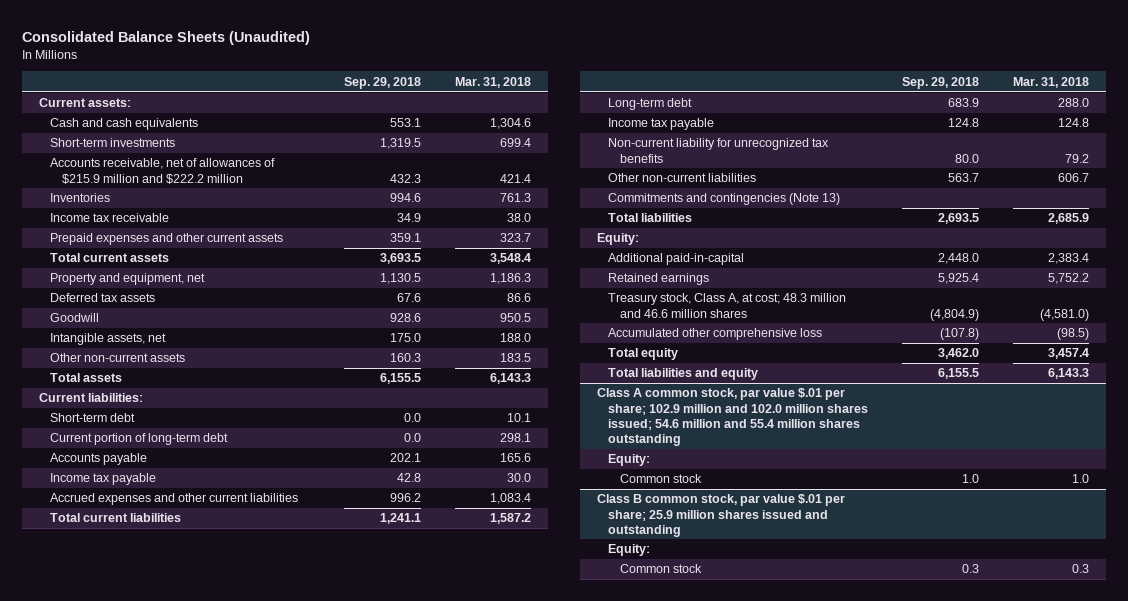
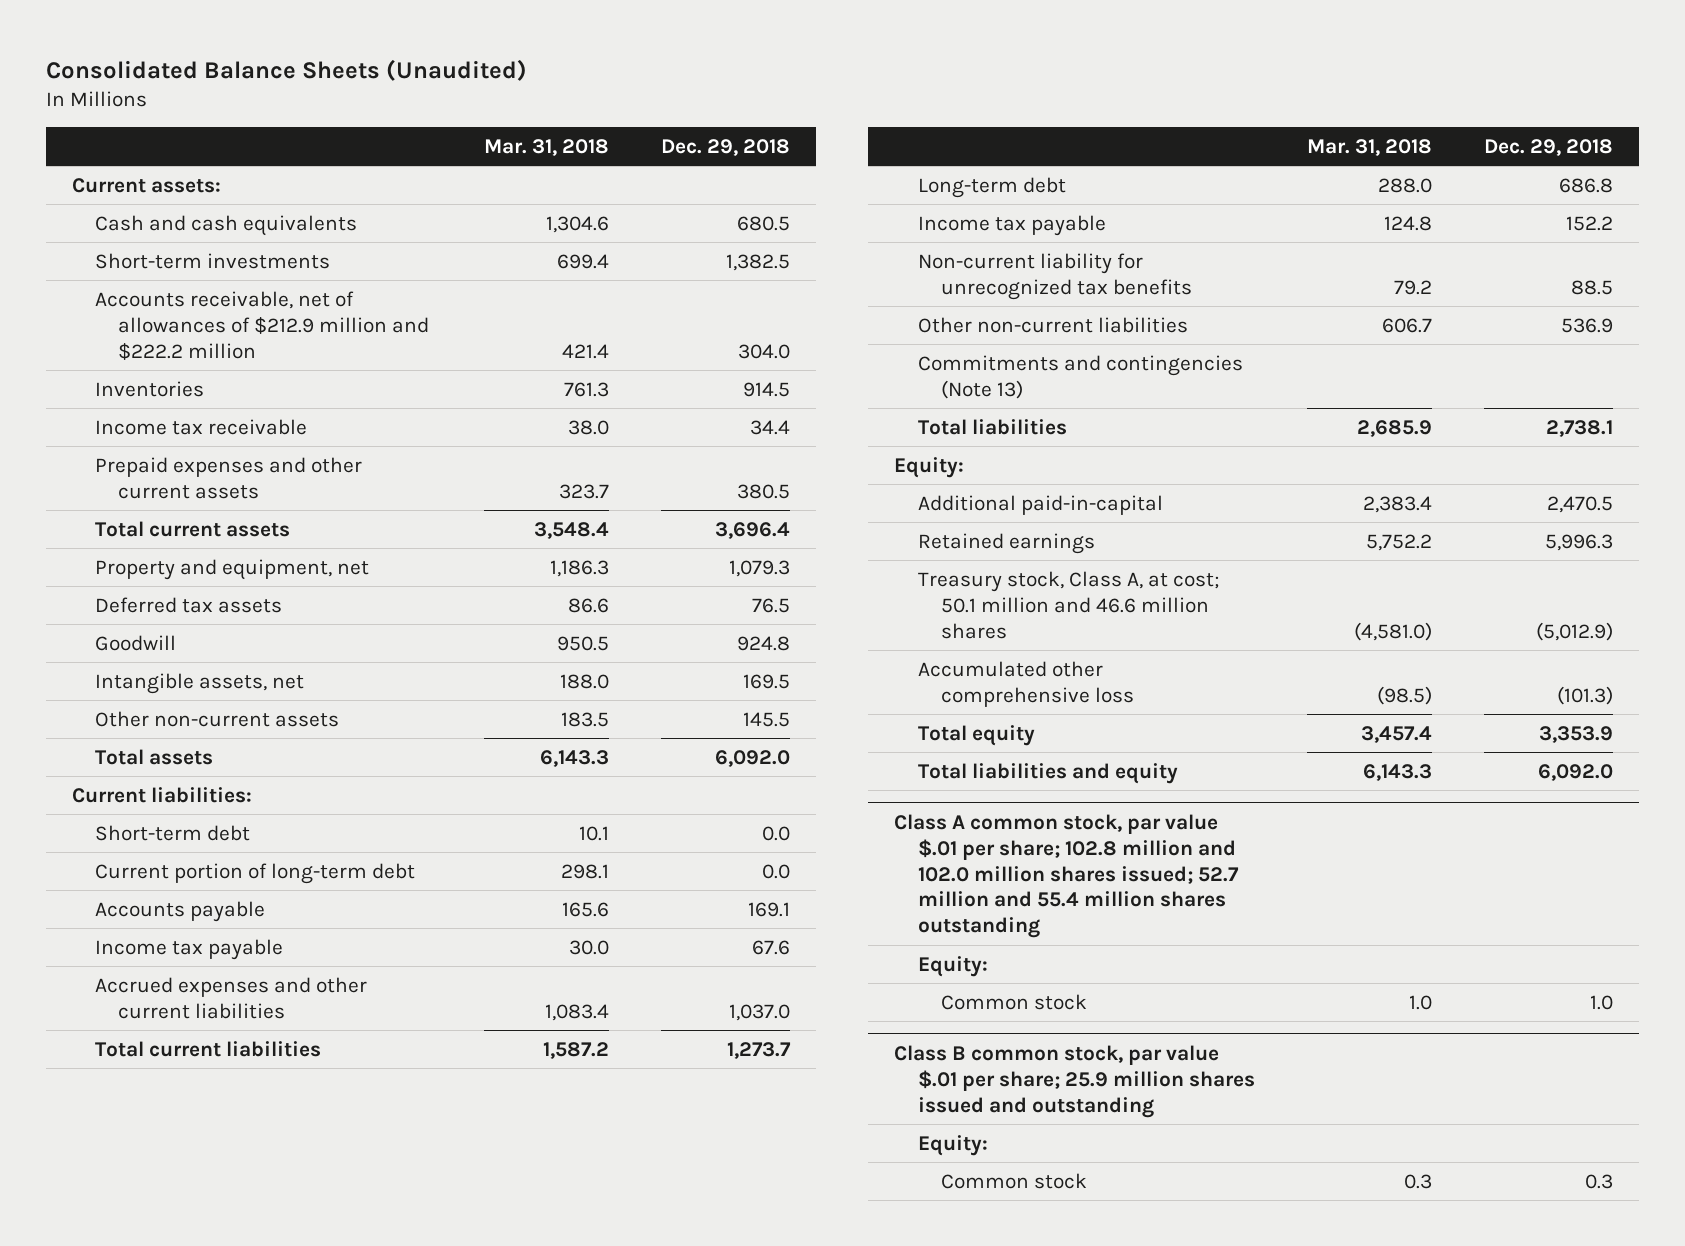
- | Sep. 29, 2018 | Mar. 31, 2018
+ | Mar. 31, 2018 | Dec. 29, 2018
- Accounts receivable, net of allowances of $215.9 million and $222.2 million | 432.3 | 421.4
+ Accounts receivable, net of allowances of $212.9 million and $222.2 million | 421.4 | 304.0
- Treasury stock, Class A, at cost; 48.3 million and 46.6 million shares | (4,804.9) | (4,581.0)
+ Treasury stock, Class A, at cost; 50.1 million and 46.6 million shares | (4,581.0) | (5,012.9)
- Class A common stock, par value $.01 per share; 102.9 million and 102.0 million shares issued; 54.6 million and 55.4 million shares outstanding
+ Class A common stock, par value $.01 per share; 102.8 million and 102.0 million shares issued; 52.7 million and 55.4 million shares outstanding

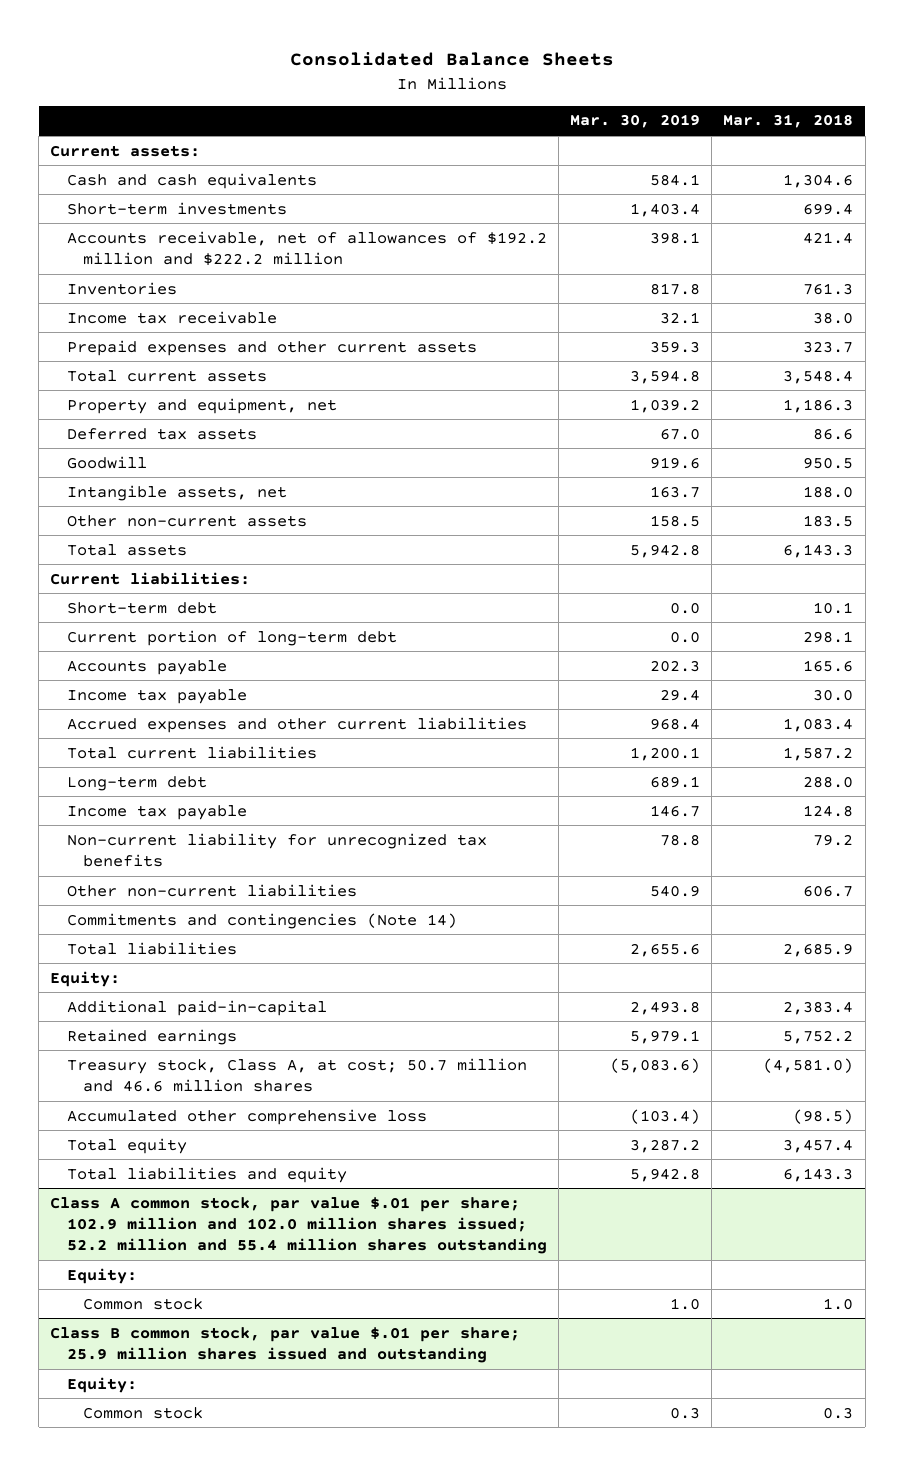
- Consolidated Balance Sheets (Unaudited)
+ Consolidated Balance Sheets
- | Mar. 31, 2018 | Dec. 29, 2018
+ | Mar. 30, 2019 | Mar. 31, 2018
- Accounts receivable, net of allowances of $212.9 million and $222.2 million | 421.4 | 304.0
+ Accounts receivable, net of allowances of $192.2 million and $222.2 million | 398.1 | 421.4
- Commitments and contingencies (Note 13)
+ Commitments and contingencies (Note 14)
- Treasury stock, Class A, at cost; 50.1 million and 46.6 million shares | (4,581.0) | (5,012.9)
+ Treasury stock, Class A, at cost; 50.7 million and 46.6 million shares | (5,083.6) | (4,581.0)
- Class A common stock, par value $.01 per share; 102.8 million and 102.0 million shares issued; 52.7 million and 55.4 million shares outstanding
+ Class A common stock, par value $.01 per share; 102.9 million and 102.0 million shares issued; 52.2 million and 55.4 million shares outstanding

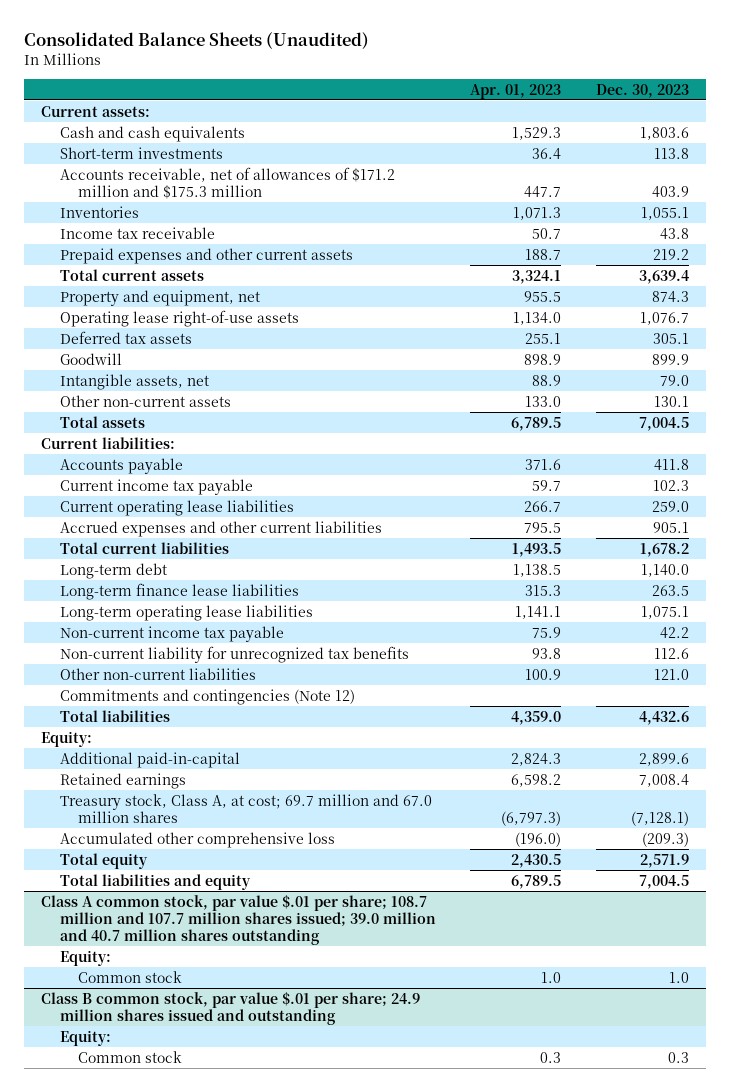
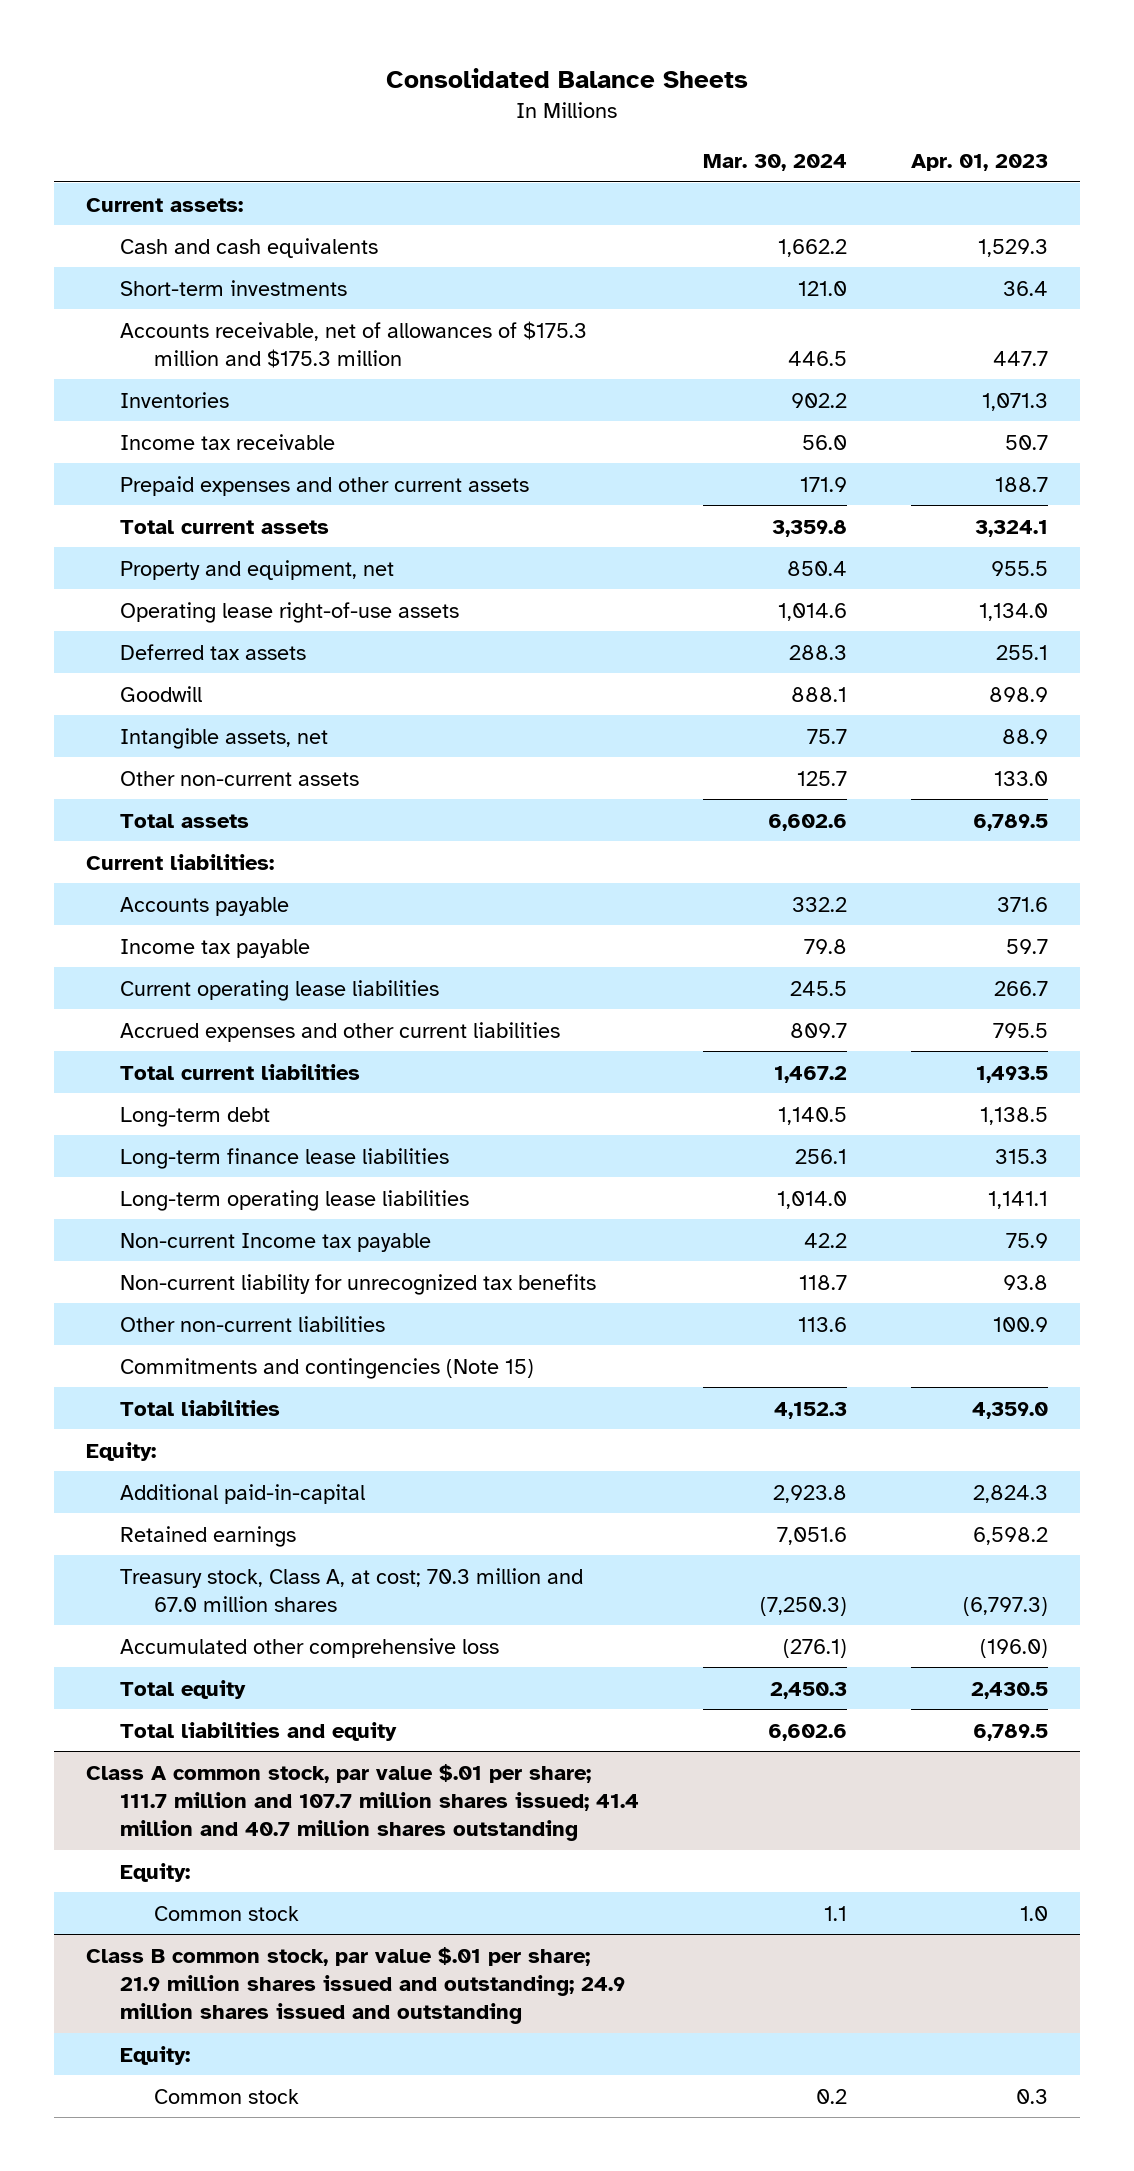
- Consolidated Balance Sheets (Unaudited)
+ Consolidated Balance Sheets
- | Apr. 01, 2023 | Dec. 30, 2023
+ | Mar. 30, 2024 | Apr. 01, 2023
- Accounts receivable, net of allowances of $171.2 million and $175.3 million | 447.7 | 403.9
+ Accounts receivable, net of allowances of $175.3 million and $175.3 million | 446.5 | 447.7
- Current income tax payable | 59.7 | 102.3
+ Income tax payable | 79.8 | 59.7
- Non-current income tax payable | 75.9 | 42.2
+ Non-current Income tax payable | 42.2 | 75.9
- Commitments and contingencies (Note 12)
+ Commitments and contingencies (Note 15)
- Treasury stock, Class A, at cost; 69.7 million and 67.0 million shares | (6,797.3) | (7,128.1)
+ Treasury stock, Class A, at cost; 70.3 million and 67.0 million shares | (7,250.3) | (6,797.3)
- Class A common stock, par value $.01 per share; 108.7 million and 107.7 million shares issued; 39.0 million and 40.7 million shares outstanding
+ Class A common stock, par value $.01 per share; 111.7 million and 107.7 million shares issued; 41.4 million and 40.7 million shares outstanding
- Class B common stock, par value $.01 per share; 24.9 million shares issued and outstanding
+ Class B common stock, par value $.01 per share; 21.9 million shares issued and outstanding; 24.9 million shares issued and outstanding

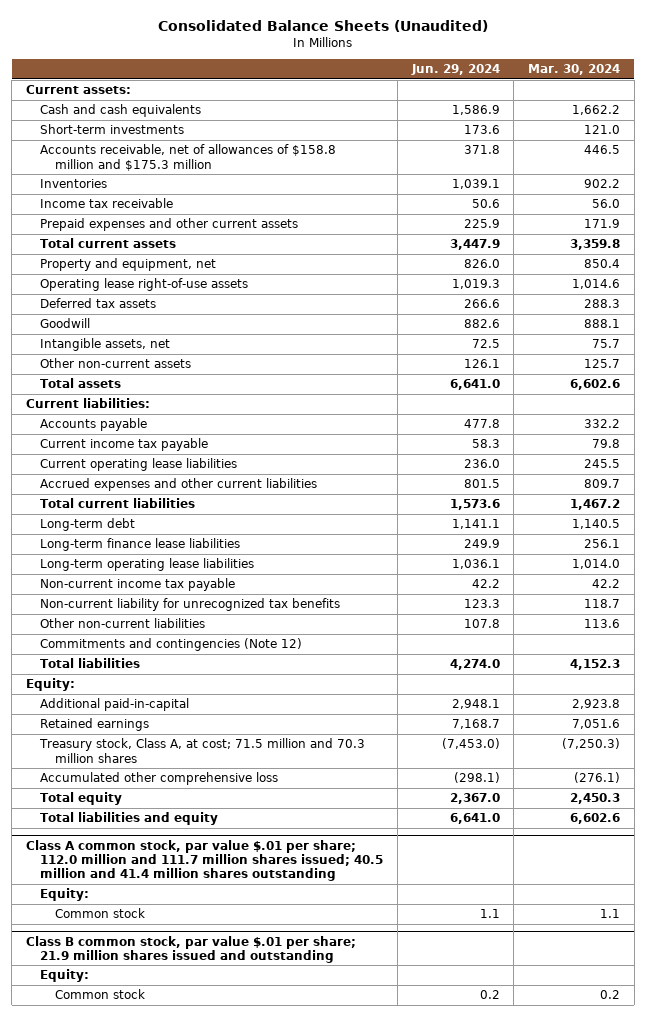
- Consolidated Balance Sheets
+ Consolidated Balance Sheets (Unaudited)
- | Mar. 30, 2024 | Apr. 01, 2023
+ | Jun. 29, 2024 | Mar. 30, 2024
- Accounts receivable, net of allowances of $175.3 million and $175.3 million | 446.5 | 447.7
+ Accounts receivable, net of allowances of $158.8 million and $175.3 million | 371.8 | 446.5
- Income tax payable | 79.8 | 59.7
+ Current income tax payable | 58.3 | 79.8
- Non-current Income tax payable | 42.2 | 75.9
+ Non-current income tax payable | 42.2 | 42.2
- Commitments and contingencies (Note 15)
+ Commitments and contingencies (Note 12)
- Treasury stock, Class A, at cost; 70.3 million and 67.0 million shares | (7,250.3) | (6,797.3)
+ Treasury stock, Class A, at cost; 71.5 million and 70.3 million shares | (7,453.0) | (7,250.3)
- Class A common stock, par value $.01 per share; 111.7 million and 107.7 million shares issued; 41.4 million and 40.7 million shares outstanding
+ Class A common stock, par value $.01 per share; 112.0 million and 111.7 million shares issued; 40.5 million and 41.4 million shares outstanding
- Class B common stock, par value $.01 per share; 21.9 million shares issued and outstanding; 24.9 million shares issued and outstanding
+ Class B common stock, par value $.01 per share; 21.9 million shares issued and outstanding

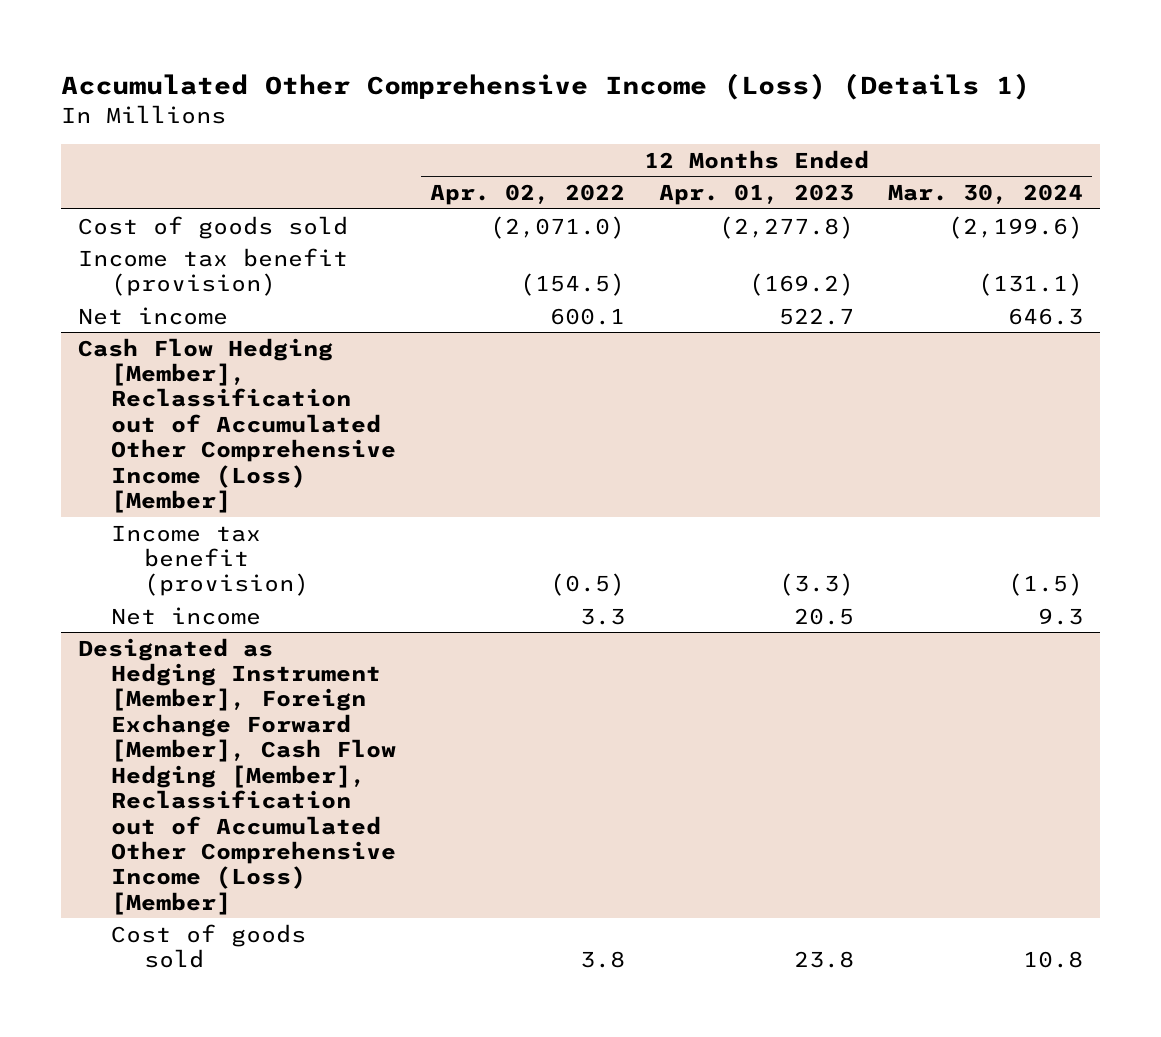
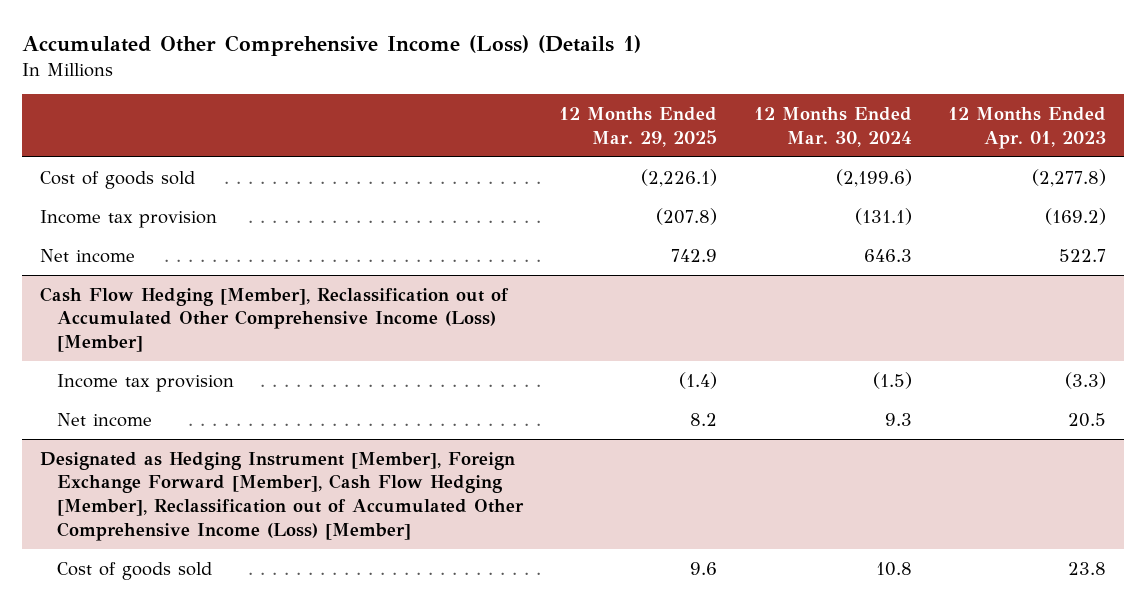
- | 12 Months Ended Apr. 02, 2022 | 12 Months Ended Apr. 01, 2023 | 12 Months Ended Mar. 30, 2024
+ | 12 Months Ended Mar. 29, 2025 | 12 Months Ended Mar. 30, 2024 | 12 Months Ended Apr. 01, 2023
- Income tax benefit (provision) | (154.5) | (169.2) | (131.1)
+ Income tax provision | (207.8) | (131.1) | (169.2)
@ Cash Flow Hedging [Member], Reclassification out of Accumulated Other Comprehensive Income (Loss) [Member]
- Income tax benefit (provision) | (0.5) | (3.3) | (1.5)
+ Income tax provision | (1.4) | (1.5) | (3.3)

